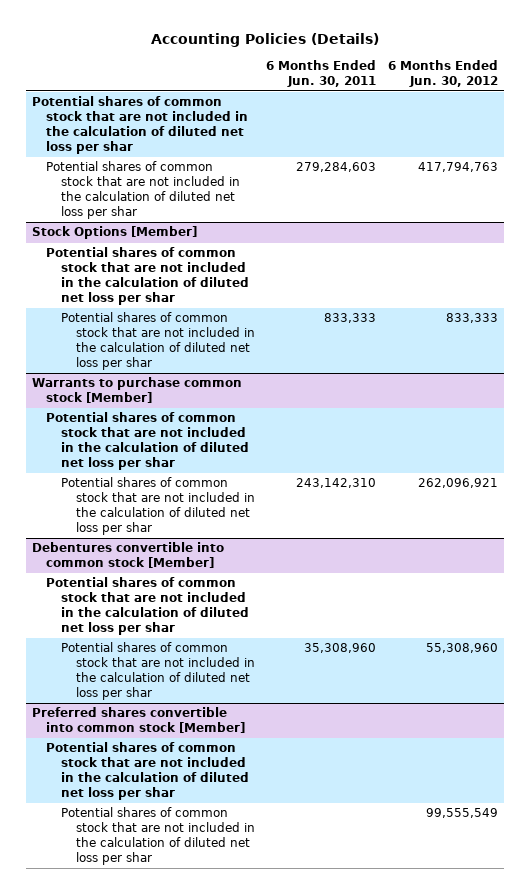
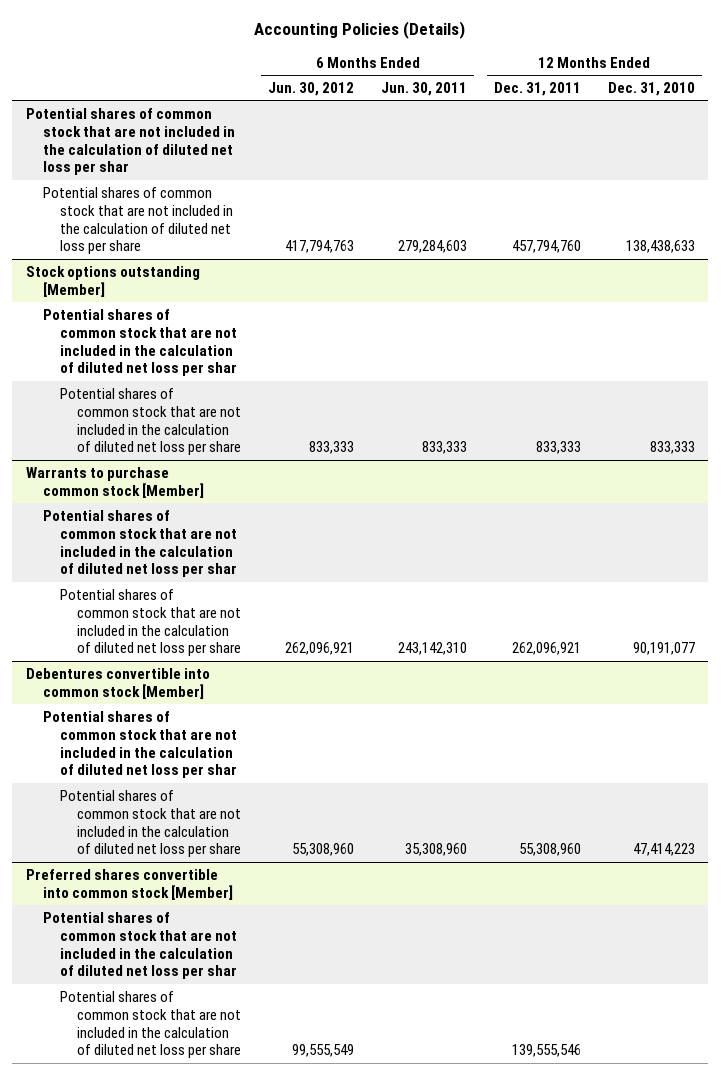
- | 6 Months Ended Jun. 30, 2011 | 6 Months Ended Jun. 30, 2012
+ | 6 Months Ended Jun. 30, 2012 | 6 Months Ended Jun. 30, 2011 | 12 Months Ended Dec. 31, 2011 | 12 Months Ended Dec. 31, 2010
- Potential shares of common stock that are not included in the calculation of diluted net loss per shar | 279,284,603 | 417,794,763
- Stock Options [Member]
+ Potential shares of common stock that are not included in the calculation of diluted net loss per share | 417,794,763 | 279,284,603 | 457,794,760 | 138,438,633
+ Stock options outstanding [Member]
- Potential shares of common stock that are not included in the calculation of diluted net loss per shar | 833,333 | 833,333
+ Potential shares of common stock that are not included in the calculation of diluted net loss per share | 833,333 | 833,333 | 833,333 | 833,333
@ Warrants to purchase common stock [Member]
- Potential shares of common stock that are not included in the calculation of diluted net loss per shar | 243,142,310 | 262,096,921
+ Potential shares of common stock that are not included in the calculation of diluted net loss per share | 262,096,921 | 243,142,310 | 262,096,921 | 90,191,077
@ Debentures convertible into common stock [Member]
- Potential shares of common stock that are not included in the calculation of diluted net loss per shar | 35,308,960 | 55,308,960
+ Potential shares of common stock that are not included in the calculation of diluted net loss per share | 55,308,960 | 35,308,960 | 55,308,960 | 47,414,223
@ Preferred shares convertible into common stock [Member]
- Potential shares of common stock that are not included in the calculation of diluted net loss per shar | | 99,555,549
+ Potential shares of common stock that are not included in the calculation of diluted net loss per share | 99,555,549 | | 139,555,546 |

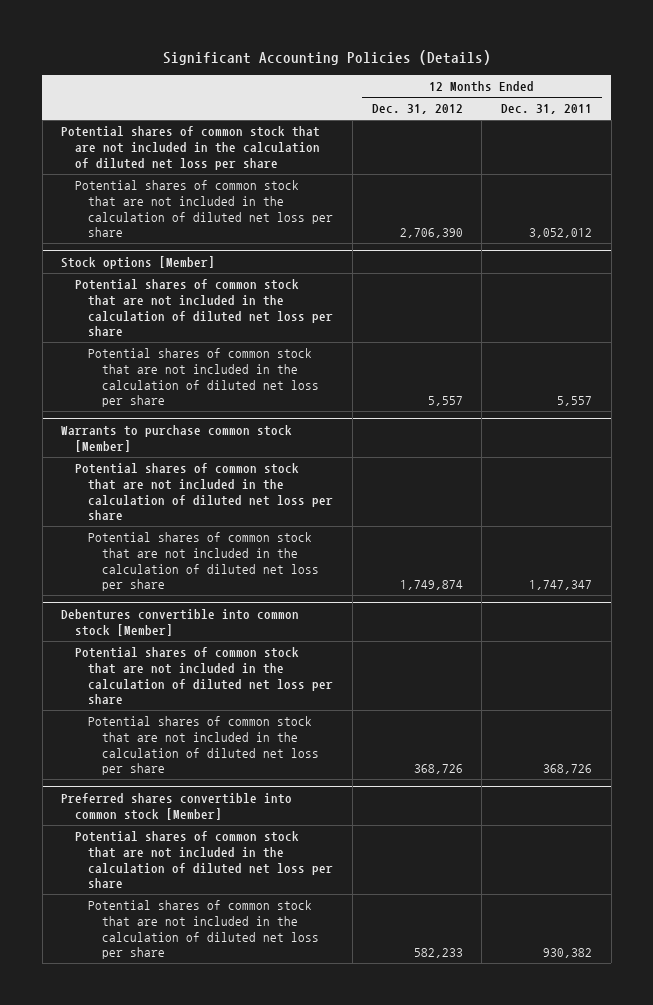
- Accounting Policies (Details)
+ Significant Accounting Policies (Details)
- | 6 Months Ended Jun. 30, 2012 | 6 Months Ended Jun. 30, 2011 | 12 Months Ended Dec. 31, 2011 | 12 Months Ended Dec. 31, 2010
+ | 12 Months Ended Dec. 31, 2012 | 12 Months Ended Dec. 31, 2011
- Potential shares of common stock that are not included in the calculation of diluted net loss per shar
- Potential shares of common stock that are not included in the calculation of diluted net loss per share | 417,794,763 | 279,284,603 | 457,794,760 | 138,438,633
- Stock options outstanding [Member]
- Potential shares of common stock that are not included in the calculation of diluted net loss per shar
- Potential shares of common stock that are not included in the calculation of diluted net loss per share | 833,333 | 833,333 | 833,333 | 833,333
+ Potential shares of common stock that are not included in the calculation of diluted net loss per share
+ Potential shares of common stock that are not included in the calculation of diluted net loss per share | 2,706,390 | 3,052,012
+ Stock options [Member]
+ Potential shares of common stock that are not included in the calculation of diluted net loss per share
+ Potential shares of common stock that are not included in the calculation of diluted net loss per share | 5,557 | 5,557
@ Warrants to purchase common stock [Member]
- Potential shares of common stock that are not included in the calculation of diluted net loss per shar
- Potential shares of common stock that are not included in the calculation of diluted net loss per share | 262,096,921 | 243,142,310 | 262,096,921 | 90,191,077
+ Potential shares of common stock that are not included in the calculation of diluted net loss per share
+ Potential shares of common stock that are not included in the calculation of diluted net loss per share | 1,749,874 | 1,747,347
@ Debentures convertible into common stock [Member]
- Potential shares of common stock that are not included in the calculation of diluted net loss per shar
- Potential shares of common stock that are not included in the calculation of diluted net loss per share | 55,308,960 | 35,308,960 | 55,308,960 | 47,414,223
+ Potential shares of common stock that are not included in the calculation of diluted net loss per share
+ Potential shares of common stock that are not included in the calculation of diluted net loss per share | 368,726 | 368,726
@ Preferred shares convertible into common stock [Member]
- Potential shares of common stock that are not included in the calculation of diluted net loss per shar
- Potential shares of common stock that are not included in the calculation of diluted net loss per share | 99,555,549 | | 139,555,546 |
+ Potential shares of common stock that are not included in the calculation of diluted net loss per share
+ Potential shares of common stock that are not included in the calculation of diluted net loss per share | 582,233 | 930,382

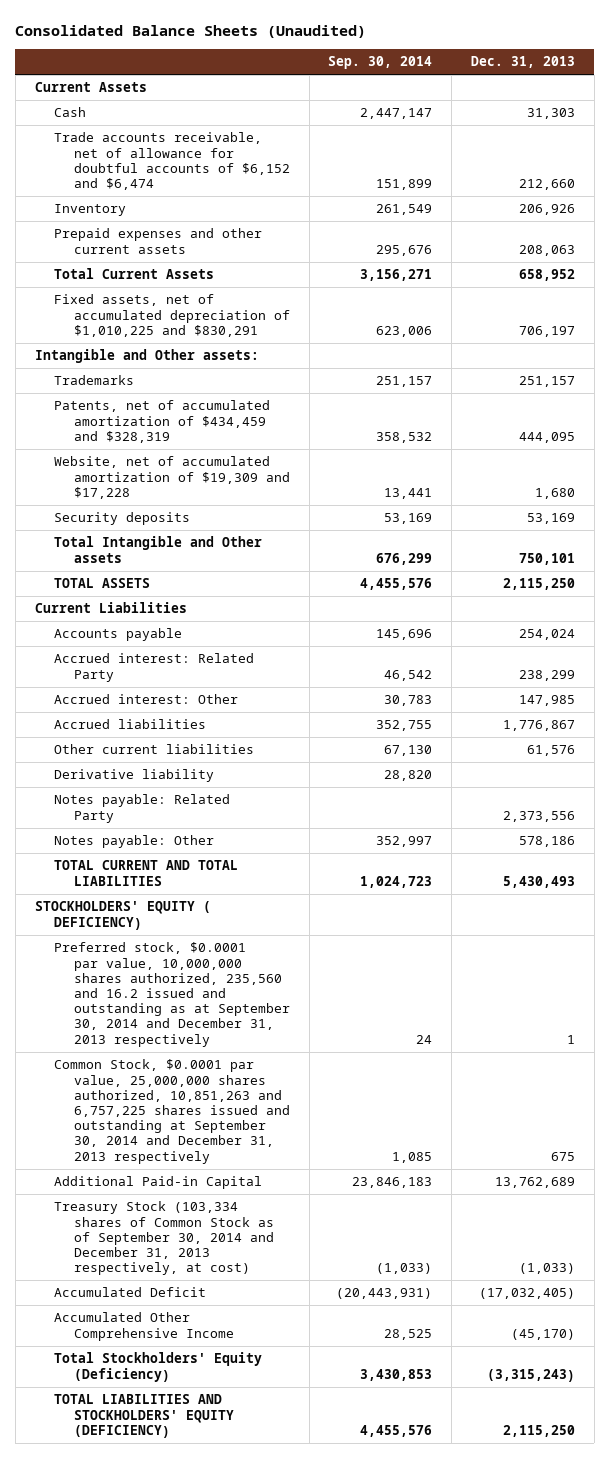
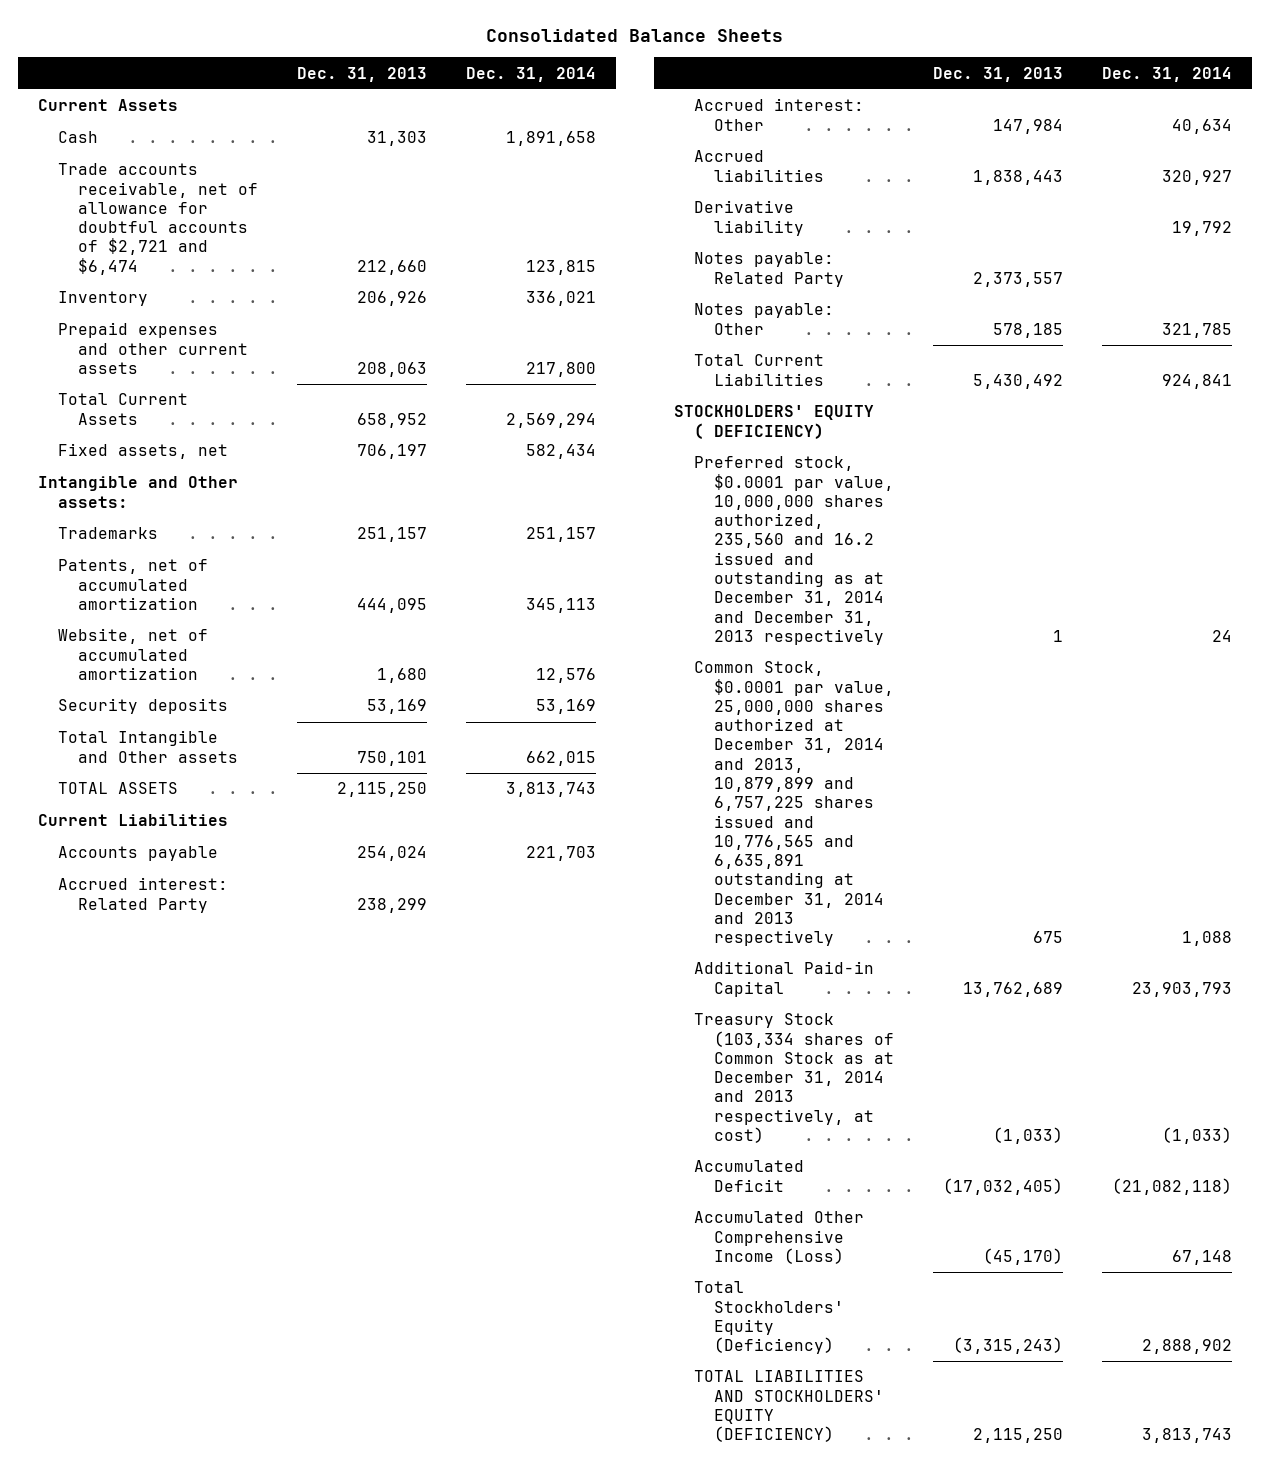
- Consolidated Balance Sheets (Unaudited)
+ Consolidated Balance Sheets
- | Sep. 30, 2014 | Dec. 31, 2013
+ | Dec. 31, 2013 | Dec. 31, 2014
- Trade accounts receivable, net of allowance for doubtful accounts of $6,152 and $6,474 | 151,899 | 212,660
+ Trade accounts receivable, net of allowance for doubtful accounts of $2,721 and $6,474 | 212,660 | 123,815
- Fixed assets, net of accumulated depreciation of $1,010,225 and $830,291 | 623,006 | 706,197
+ Fixed assets, net | 706,197 | 582,434
- Patents, net of accumulated amortization of $434,459 and $328,319 | 358,532 | 444,095
- Website, net of accumulated amortization of $19,309 and $17,228 | 13,441 | 1,680
+ Patents, net of accumulated amortization | 444,095 | 345,113
+ Website, net of accumulated amortization | 1,680 | 12,576
- Accrued interest: Other | 30,783 | 147,985
- Accrued liabilities | 352,755 | 1,776,867
- Other current liabilities | 67,130 | 61,576
+ Accrued interest: Other | 147,984 | 40,634
+ Accrued liabilities | 1,838,443 | 320,927
- Notes payable: Related Party | | 2,373,556
- Notes payable: Other | 352,997 | 578,186
- TOTAL CURRENT AND TOTAL LIABILITIES | 1,024,723 | 5,430,493
+ Notes payable: Related Party | 2,373,557 |
+ Notes payable: Other | 578,185 | 321,785
+ Total Current Liabilities | 5,430,492 | 924,841
- Preferred stock, $0.0001 par value, 10,000,000 shares authorized, 235,560 and 16.2 issued and outstanding as at September 30, 2014 and December 31, 2013 respectively | 24 | 1
- Common Stock, $0.0001 par value, 25,000,000 shares authorized, 10,851,263 and 6,757,225 shares issued and outstanding at September 30, 2014 and December 31, 2013 respectively | 1,085 | 675
+ Preferred stock, $0.0001 par value, 10,000,000 shares authorized, 235,560 and 16.2 issued and outstanding as at December 31, 2014 and December 31, 2013 respectively | 1 | 24
+ Common Stock, $0.0001 par value, 25,000,000 shares authorized at December 31, 2014 and 2013, 10,879,899 and 6,757,225 shares issued and 10,776,565 and 6,635,891 outstanding at December 31, 2014 and 2013 respectively | 675 | 1,088
- Treasury Stock (103,334 shares of Common Stock as of September 30, 2014 and December 31, 2013 respectively, at cost) | (1,033) | (1,033)
+ Treasury Stock (103,334 shares of Common Stock as at December 31, 2014 and 2013 respectively, at cost) | (1,033) | (1,033)
- Accumulated Other Comprehensive Income | 28,525 | (45,170)
+ Accumulated Other Comprehensive Income (Loss) | (45,170) | 67,148

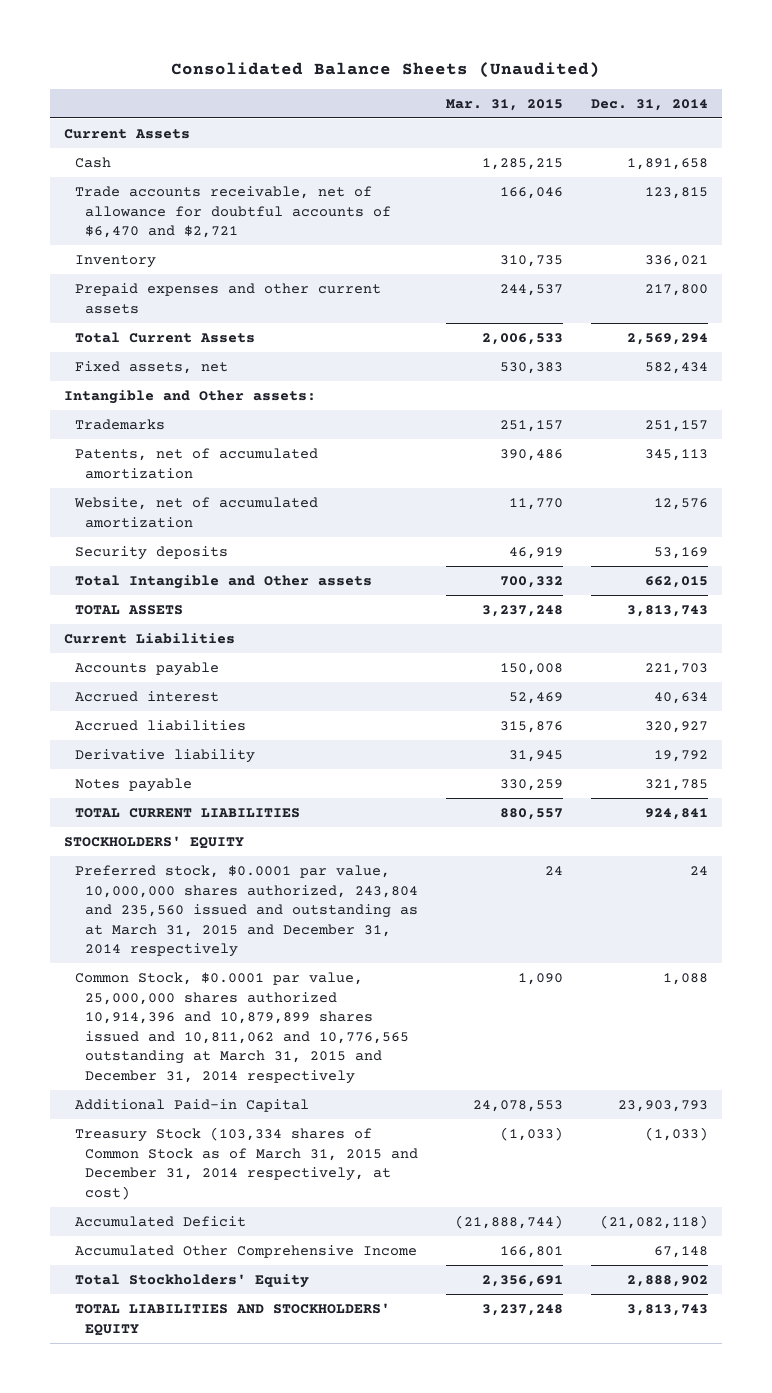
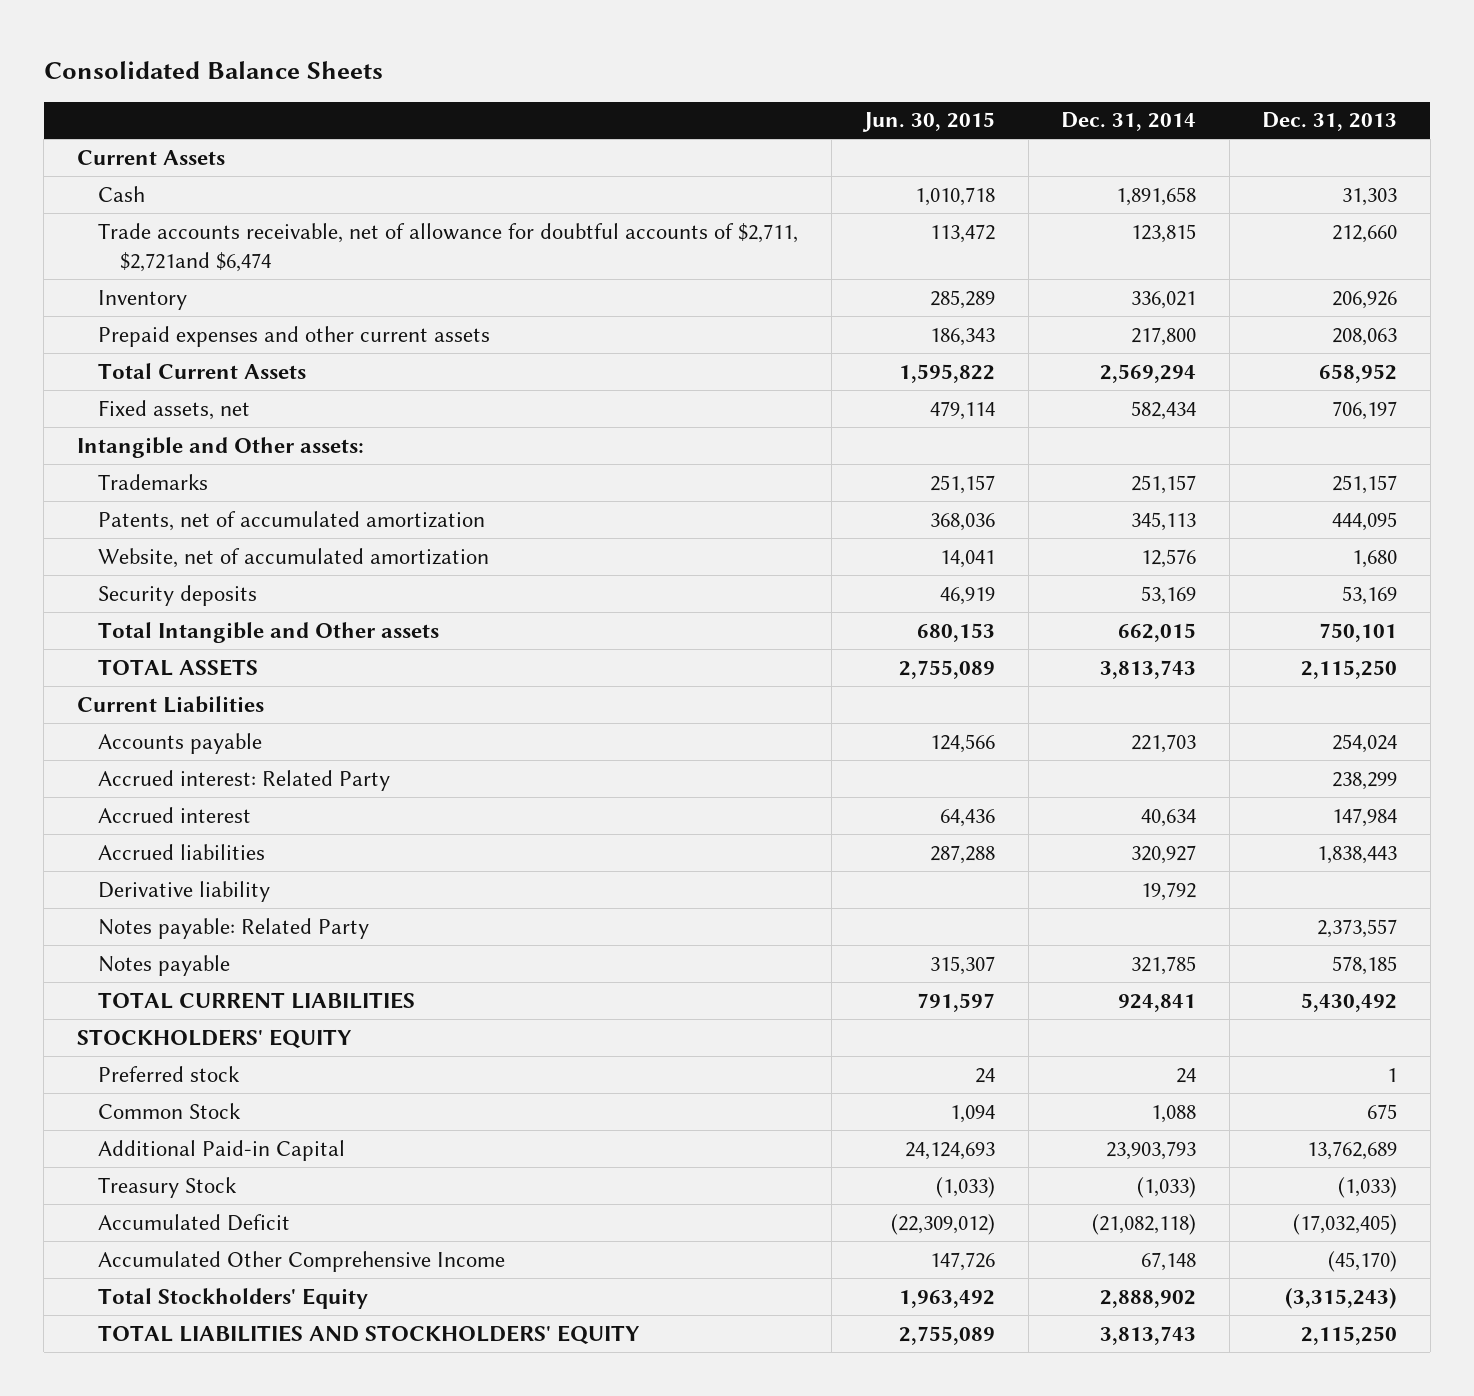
- Consolidated Balance Sheets (Unaudited)
+ Consolidated Balance Sheets
- | Mar. 31, 2015 | Dec. 31, 2014
+ | Jun. 30, 2015 | Dec. 31, 2014 | Dec. 31, 2013
- Trade accounts receivable, net of allowance for doubtful accounts of $6,470 and $2,721 | 166,046 | 123,815
+ Trade accounts receivable, net of allowance for doubtful accounts of $2,711, $2,721and $6,474 | 113,472 | 123,815 | 212,660
+ Accrued interest: Related Party | | | 238,299
+ Notes payable: Related Party | | | 2,373,557
- Preferred stock, $0.0001 par value, 10,000,000 shares authorized, 243,804 and 235,560 issued and outstanding as at March 31, 2015 and December 31, 2014 respectively | 24 | 24
- Common Stock, $0.0001 par value, 25,000,000 shares authorized 10,914,396 and 10,879,899 shares issued and 10,811,062 and 10,776,565 outstanding at March 31, 2015 and December 31, 2014 respectively | 1,090 | 1,088
+ Preferred stock | 24 | 24 | 1
+ Common Stock | 1,094 | 1,088 | 675
- Treasury Stock (103,334 shares of Common Stock as of March 31, 2015 and December 31, 2014 respectively, at cost) | (1,033) | (1,033)
+ Treasury Stock | (1,033) | (1,033) | (1,033)

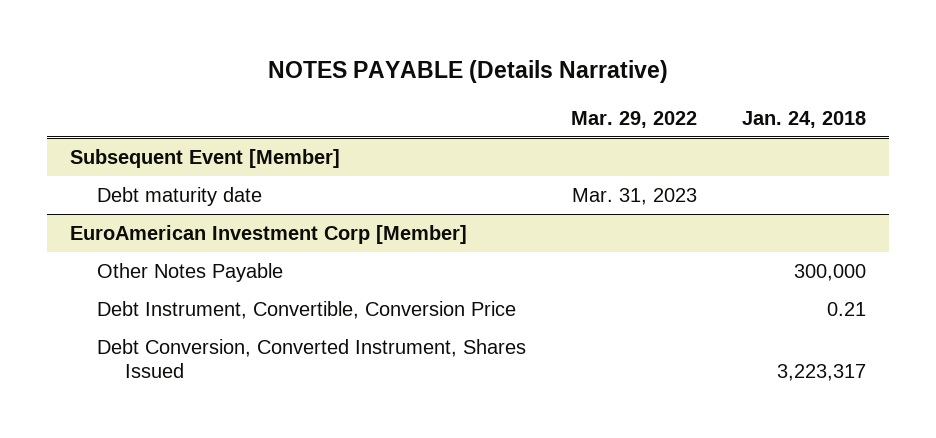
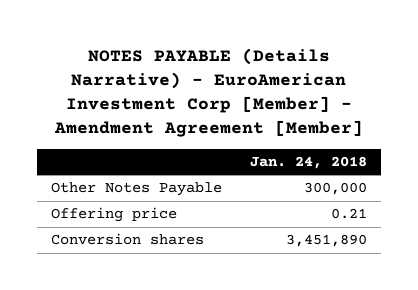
- NOTES PAYABLE (Details Narrative)
+ NOTES PAYABLE (Details Narrative) - EuroAmerican Investment Corp [Member] - Amendment Agreement [Member]
- | Mar. 29, 2022 | Jan. 24, 2018
+ | Jan. 24, 2018
- Subsequent Event [Member]
- Debt maturity date | Mar. 31, 2023 |
- EuroAmerican Investment Corp [Member]
- Debt Instrument, Convertible, Conversion Price | | 0.21
- Debt Conversion, Converted Instrument, Shares Issued | | 3,223,317
+ Offering price | 0.21
+ Conversion shares | 3,451,890

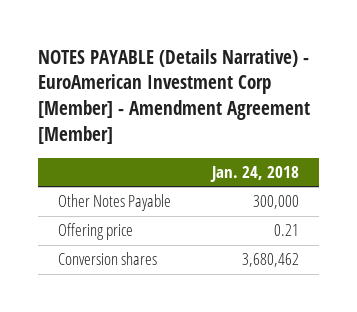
- Conversion shares | 3,451,890
+ Conversion shares | 3,680,462

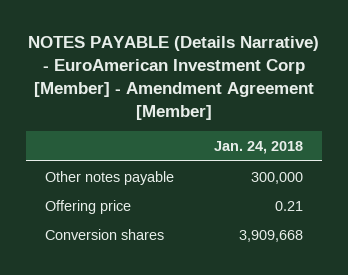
- Other Notes Payable | 300,000
+ Other notes payable | 300,000
- Conversion shares | 3,680,462
+ Conversion shares | 3,909,668

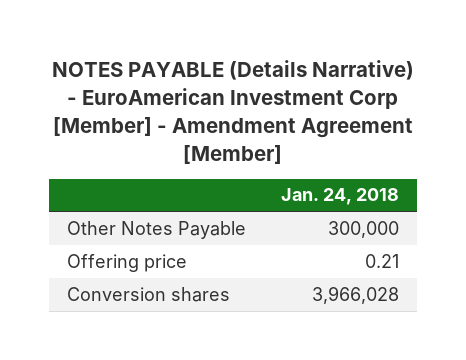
- Other notes payable | 300,000
+ Other Notes Payable | 300,000
- Conversion shares | 3,909,668
+ Conversion shares | 3,966,028

